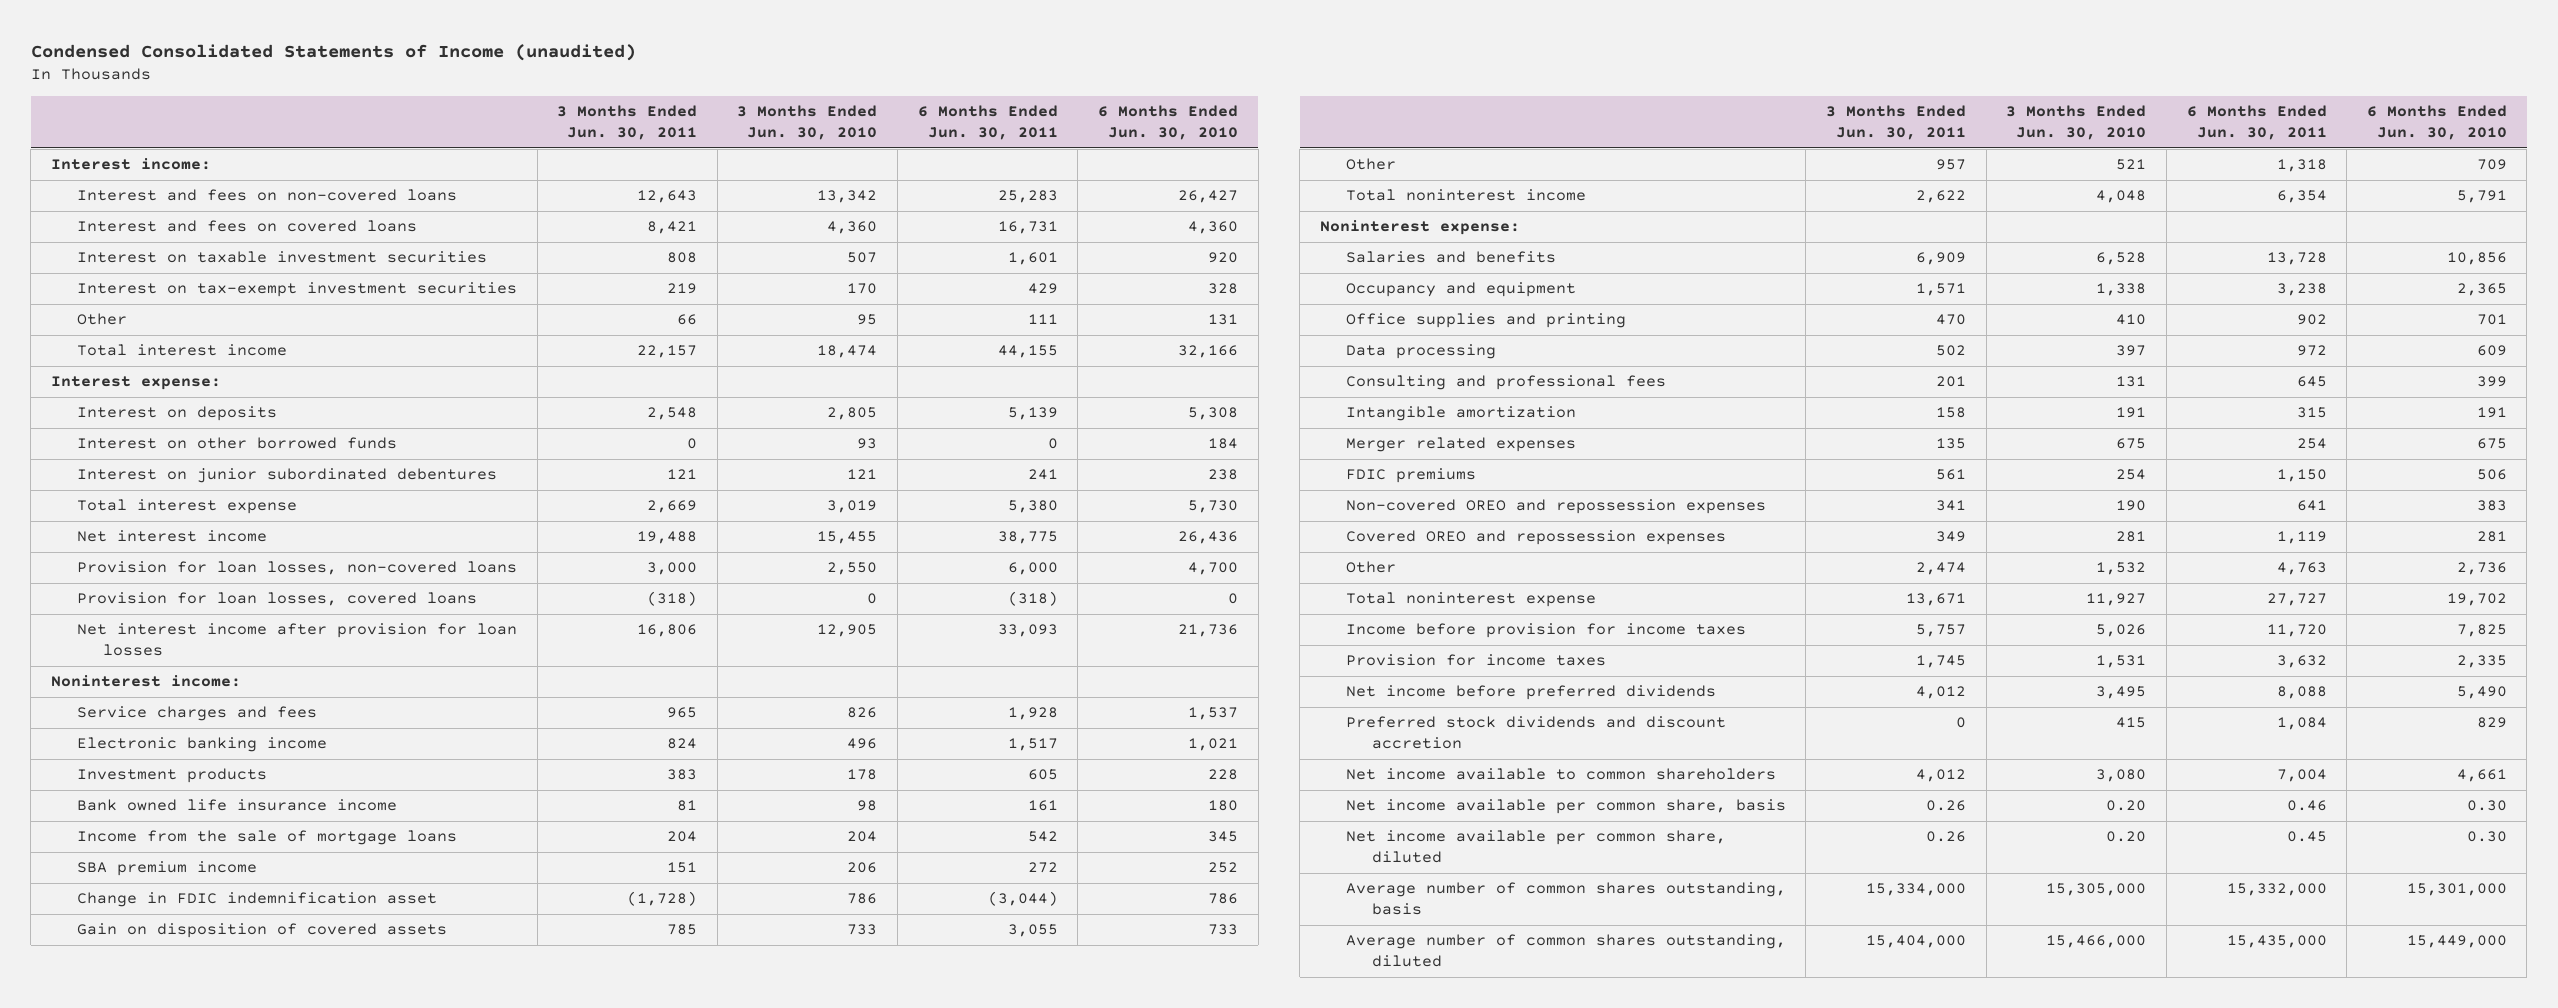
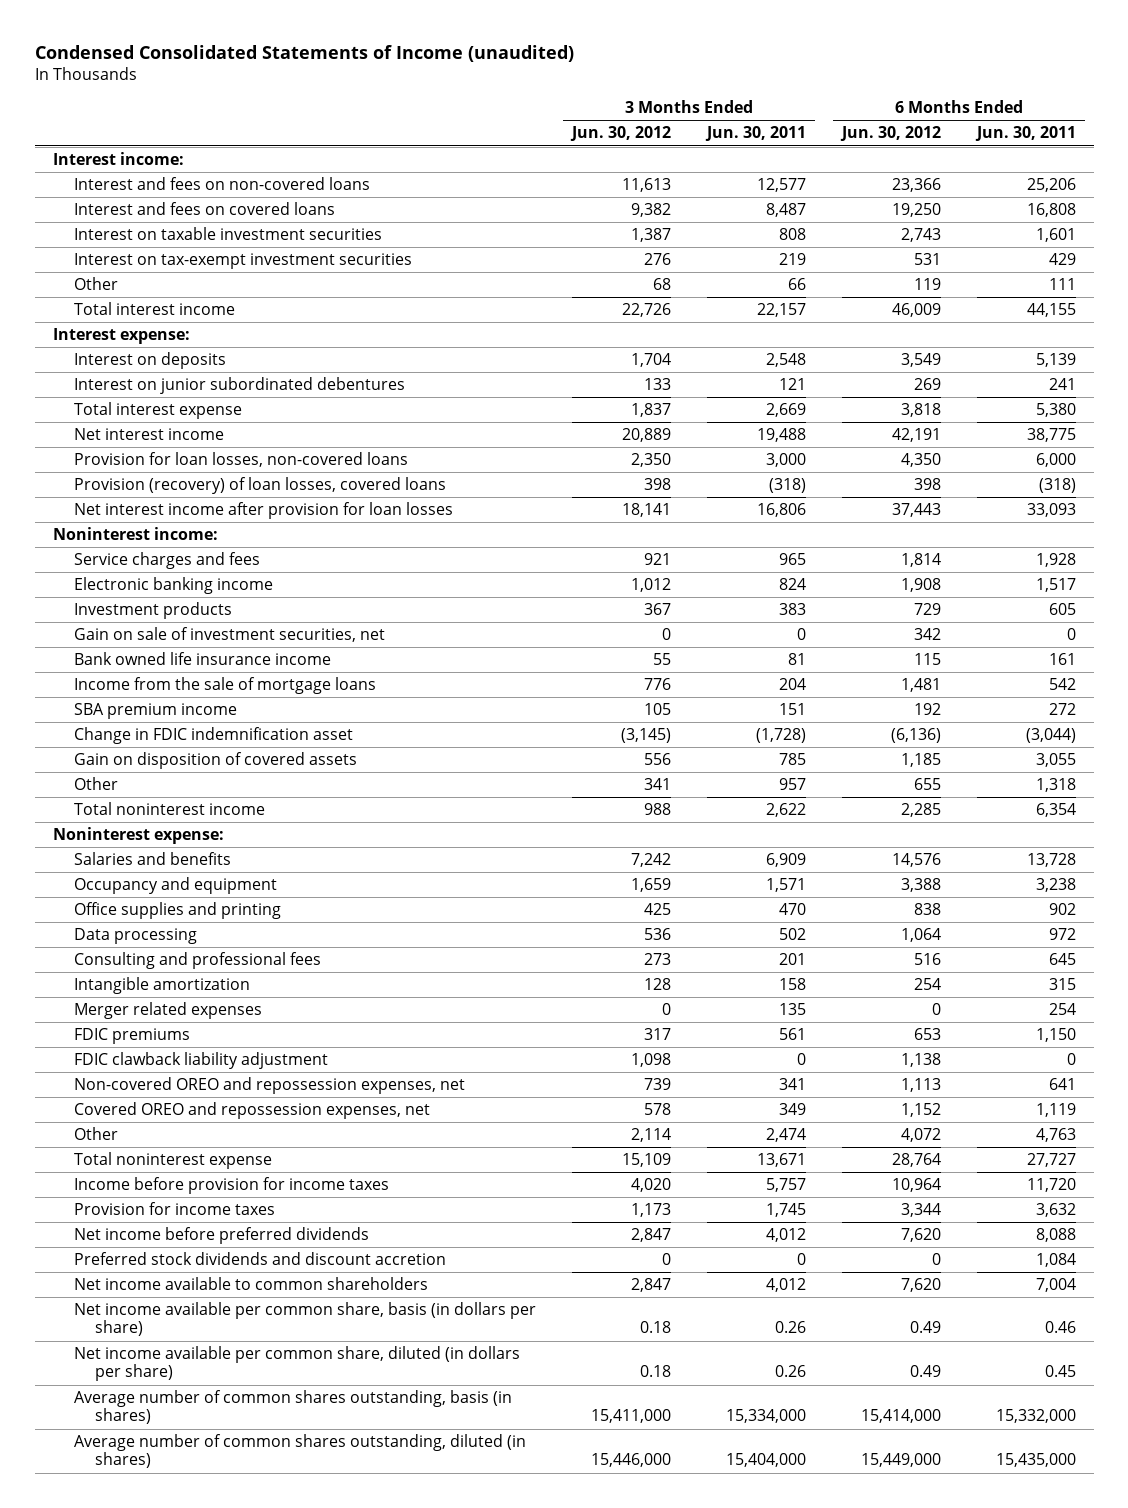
- | 3 Months Ended Jun. 30, 2011 | 3 Months Ended Jun. 30, 2010 | 6 Months Ended Jun. 30, 2011 | 6 Months Ended Jun. 30, 2010
+ | 3 Months Ended Jun. 30, 2012 | 3 Months Ended Jun. 30, 2011 | 6 Months Ended Jun. 30, 2012 | 6 Months Ended Jun. 30, 2011
- Interest and fees on non-covered loans | 12,643 | 13,342 | 25,283 | 26,427
- Interest and fees on covered loans | 8,421 | 4,360 | 16,731 | 4,360
+ Interest and fees on non-covered loans | 11,613 | 12,577 | 23,366 | 25,206
+ Interest and fees on covered loans | 9,382 | 8,487 | 19,250 | 16,808
- Interest on other borrowed funds | 0 | 93 | 0 | 184
- Provision for loan losses, covered loans | (318) | 0 | (318) | 0
+ Provision (recovery) of loan losses, covered loans | 398 | (318) | 398 | (318)
+ Gain on sale of investment securities, net | 0 | 0 | 342 | 0
- Non-covered OREO and repossession expenses | 341 | 190 | 641 | 383
- Covered OREO and repossession expenses | 349 | 281 | 1,119 | 281
+ FDIC clawback liability adjustment | 1,098 | 0 | 1,138 | 0
+ Non-covered OREO and repossession expenses, net | 739 | 341 | 1,113 | 641
+ Covered OREO and repossession expenses, net | 578 | 349 | 1,152 | 1,119
- Net income available per common share, basis | 0.26 | 0.20 | 0.46 | 0.30
- Net income available per common share, diluted | 0.26 | 0.20 | 0.45 | 0.30
- Average number of common shares outstanding, basis | 15,334,000 | 15,305,000 | 15,332,000 | 15,301,000
- Average number of common shares outstanding, diluted | 15,404,000 | 15,466,000 | 15,435,000 | 15,449,000
+ Net income available per common share, basis (in dollars per share) | 0.18 | 0.26 | 0.49 | 0.46
+ Net income available per common share, diluted (in dollars per share) | 0.18 | 0.26 | 0.49 | 0.45
+ Average number of common shares outstanding, basis (in shares) | 15,411,000 | 15,334,000 | 15,414,000 | 15,332,000
+ Average number of common shares outstanding, diluted (in shares) | 15,446,000 | 15,404,000 | 15,449,000 | 15,435,000

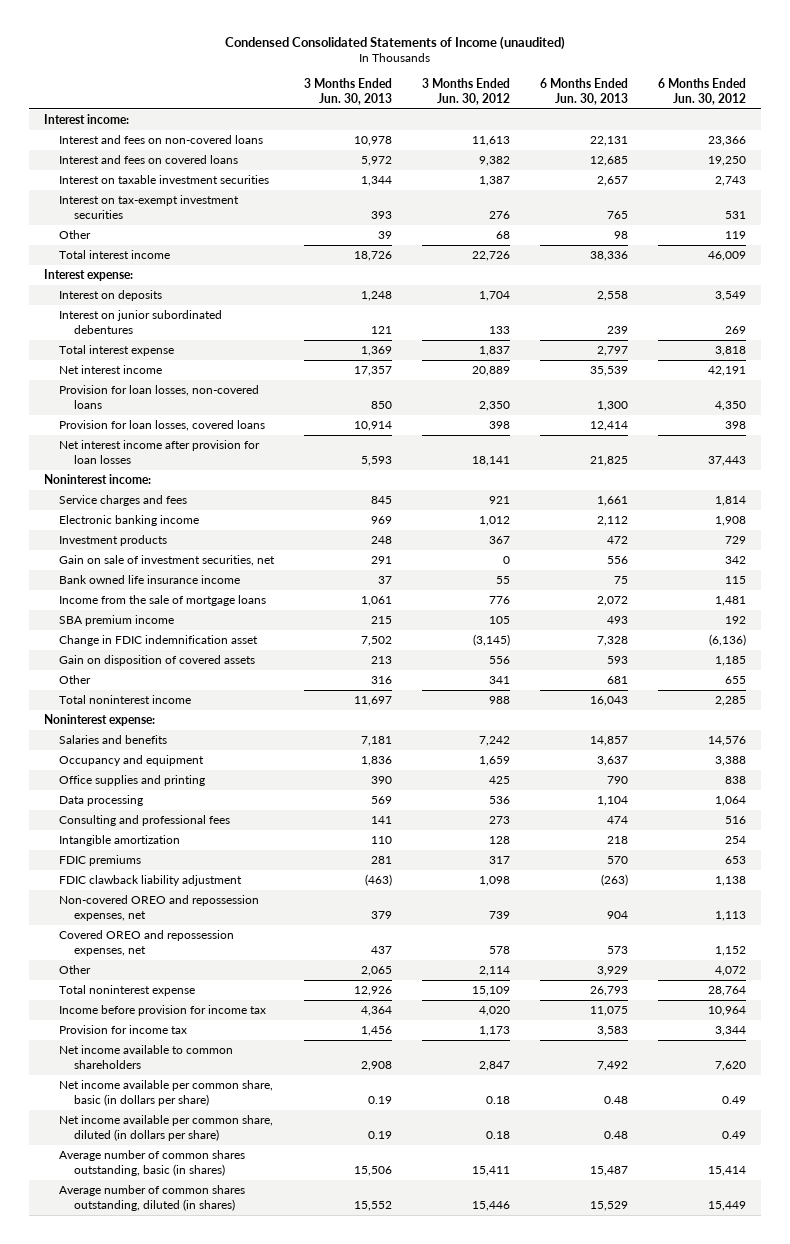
- | 3 Months Ended Jun. 30, 2012 | 3 Months Ended Jun. 30, 2011 | 6 Months Ended Jun. 30, 2012 | 6 Months Ended Jun. 30, 2011
+ | 3 Months Ended Jun. 30, 2013 | 3 Months Ended Jun. 30, 2012 | 6 Months Ended Jun. 30, 2013 | 6 Months Ended Jun. 30, 2012
- Provision (recovery) of loan losses, covered loans | 398 | (318) | 398 | (318)
+ Provision for loan losses, covered loans | 10,914 | 398 | 12,414 | 398
- Merger related expenses | 0 | 135 | 0 | 254
- Income before provision for income taxes | 4,020 | 5,757 | 10,964 | 11,720
- Provision for income taxes | 1,173 | 1,745 | 3,344 | 3,632
- Net income before preferred dividends | 2,847 | 4,012 | 7,620 | 8,088
- Preferred stock dividends and discount accretion | 0 | 0 | 0 | 1,084
+ Income before provision for income tax | 4,364 | 4,020 | 11,075 | 10,964
+ Provision for income tax | 1,456 | 1,173 | 3,583 | 3,344
- Net income available per common share, basis (in dollars per share) | 0.18 | 0.26 | 0.49 | 0.46
+ Net income available per common share, basic (in dollars per share) | 0.19 | 0.18 | 0.48 | 0.49
- Average number of common shares outstanding, basis (in shares) | 15,411,000 | 15,334,000 | 15,414,000 | 15,332,000
- Average number of common shares outstanding, diluted (in shares) | 15,446,000 | 15,404,000 | 15,449,000 | 15,435,000
+ Average number of common shares outstanding, basic (in shares) | 15,506 | 15,411 | 15,487 | 15,414
+ Average number of common shares outstanding, diluted (in shares) | 15,552 | 15,446 | 15,529 | 15,449

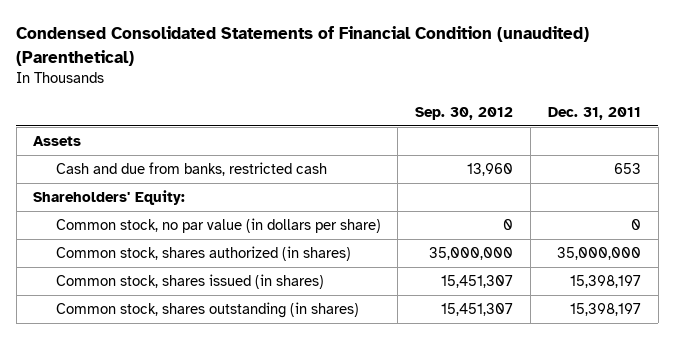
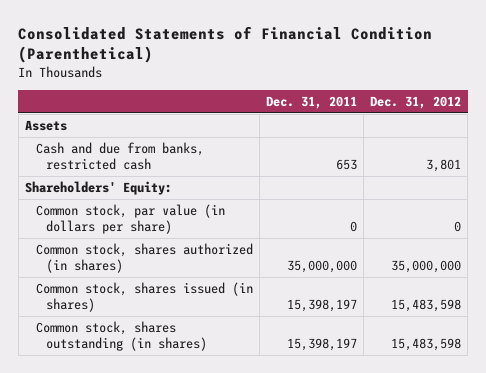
- Condensed Consolidated Statements of Financial Condition (unaudited) (Parenthetical)
+ Consolidated Statements of Financial Condition (Parenthetical)
- | Sep. 30, 2012 | Dec. 31, 2011
+ | Dec. 31, 2011 | Dec. 31, 2012
- Common stock, no par value (in dollars per share) | 0 | 0
+ Common stock, par value (in dollars per share) | 0 | 0

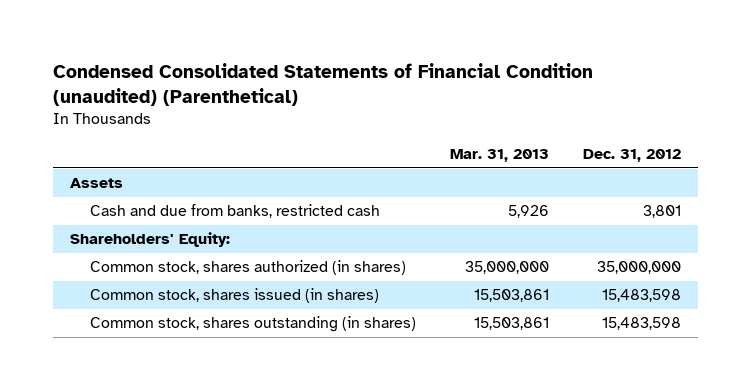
- Consolidated Statements of Financial Condition (Parenthetical)
+ Condensed Consolidated Statements of Financial Condition (unaudited) (Parenthetical)
- | Dec. 31, 2011 | Dec. 31, 2012
+ | Mar. 31, 2013 | Dec. 31, 2012
- Common stock, par value (in dollars per share) | 0 | 0

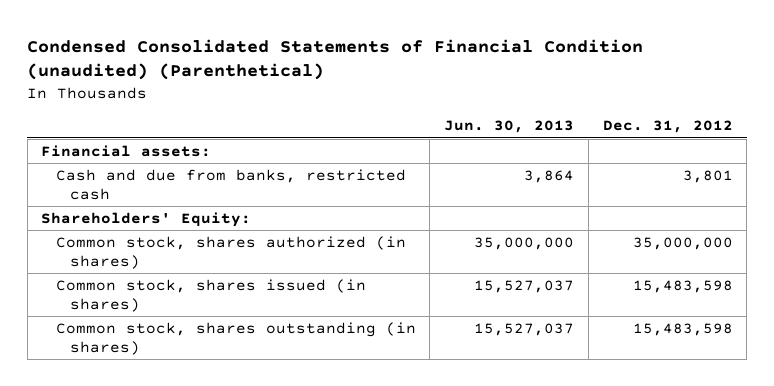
- | Mar. 31, 2013 | Dec. 31, 2012
+ | Jun. 30, 2013 | Dec. 31, 2012
- Assets
+ Financial assets:

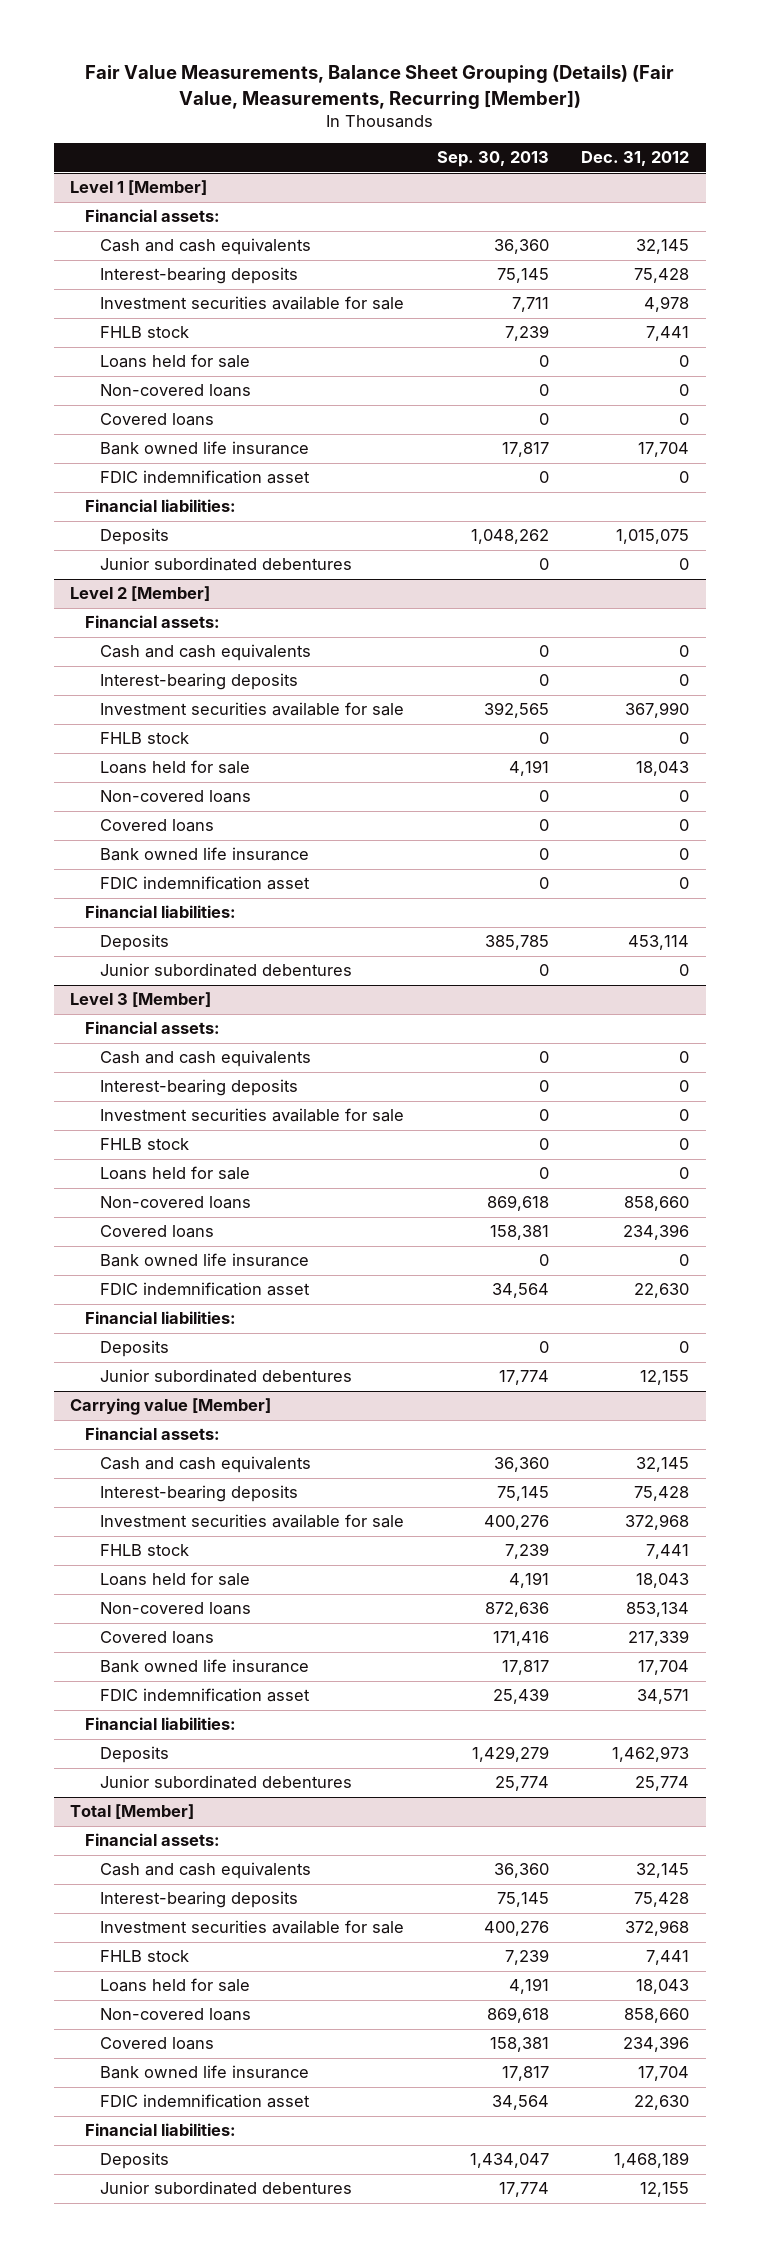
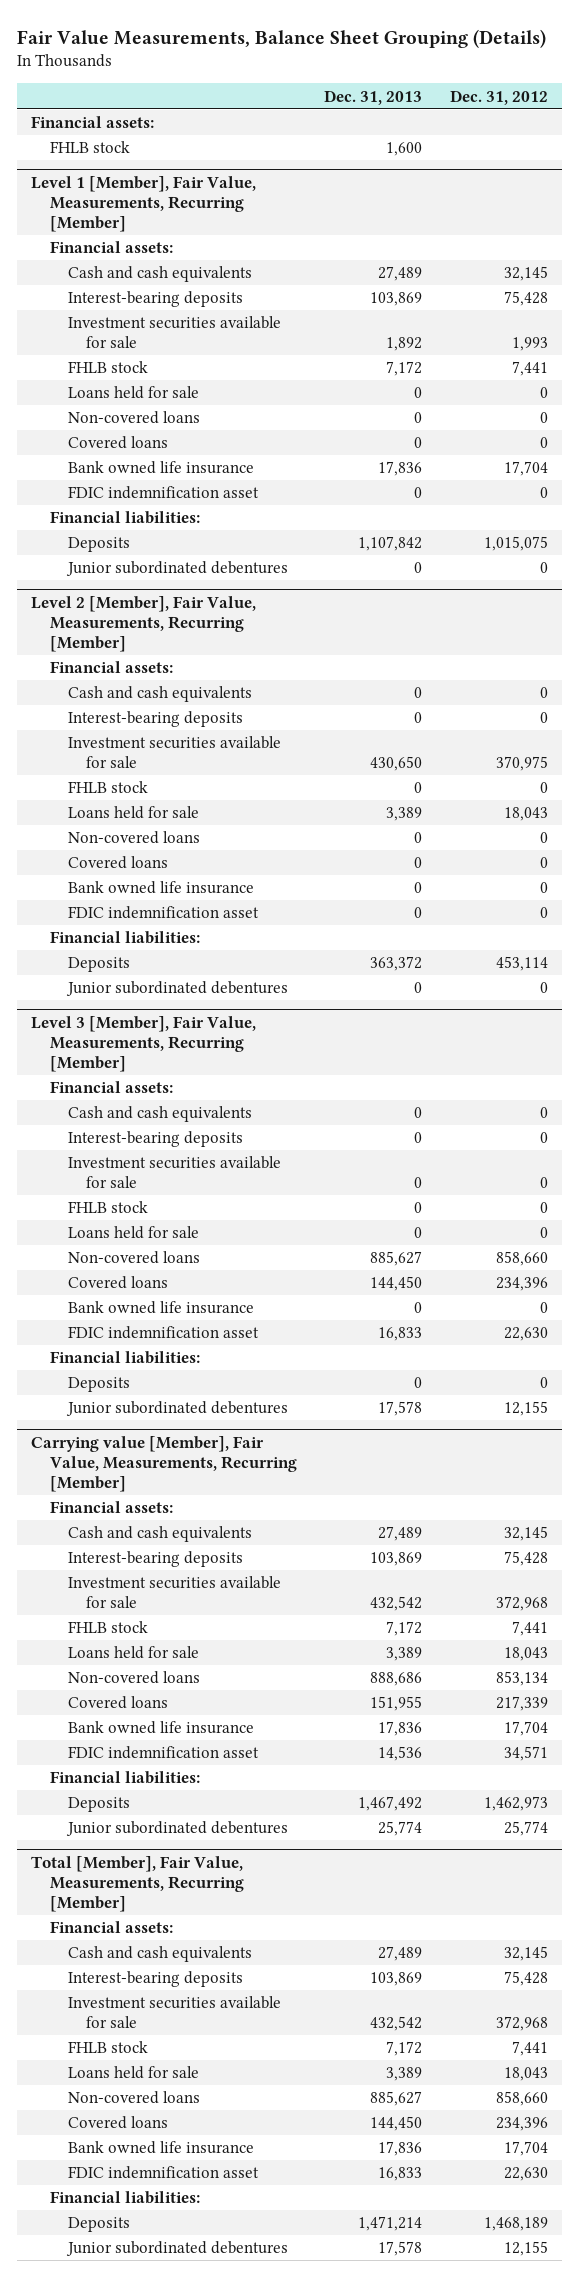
- Fair Value Measurements, Balance Sheet Grouping (Details) (Fair Value, Measurements, Recurring [Member])
+ Fair Value Measurements, Balance Sheet Grouping (Details)
- | Sep. 30, 2013 | Dec. 31, 2012
+ | Dec. 31, 2013 | Dec. 31, 2012
- Level 1 [Member]
+ FHLB stock | 1,600 |
+ Level 1 [Member], Fair Value, Measurements, Recurring [Member]
+ Financial assets:
- Investment securities available for sale | 7,711 | 4,978
+ Investment securities available for sale | 1,892 | 1,993
- Level 2 [Member]
+ Level 2 [Member], Fair Value, Measurements, Recurring [Member]
- Investment securities available for sale | 392,565 | 367,990
+ Investment securities available for sale | 430,650 | 370,975
- Level 3 [Member]
+ Level 3 [Member], Fair Value, Measurements, Recurring [Member]
- Carrying value [Member]
+ Carrying value [Member], Fair Value, Measurements, Recurring [Member]
- Total [Member]
+ Total [Member], Fair Value, Measurements, Recurring [Member]

